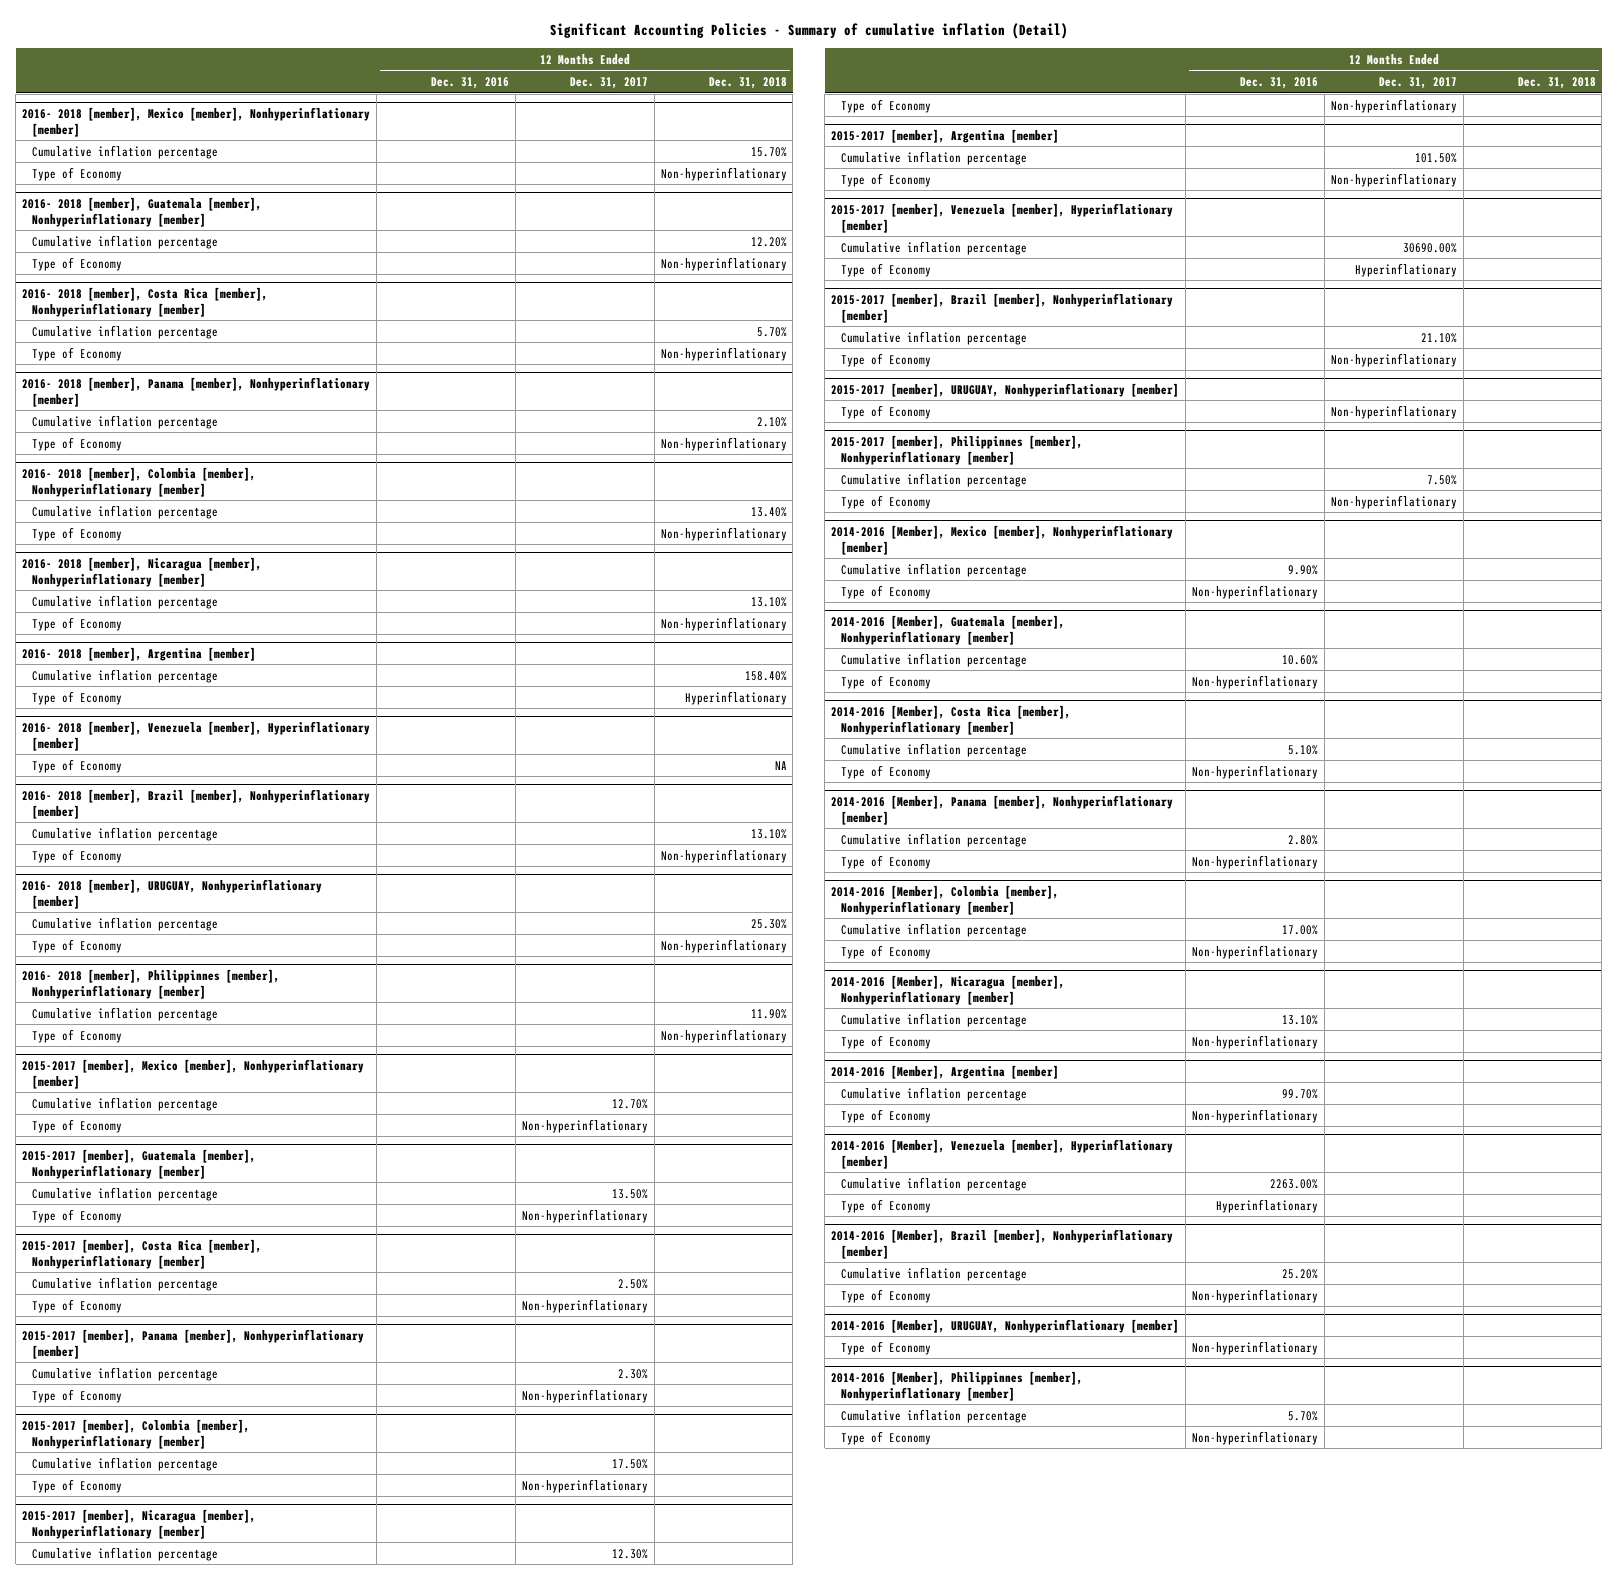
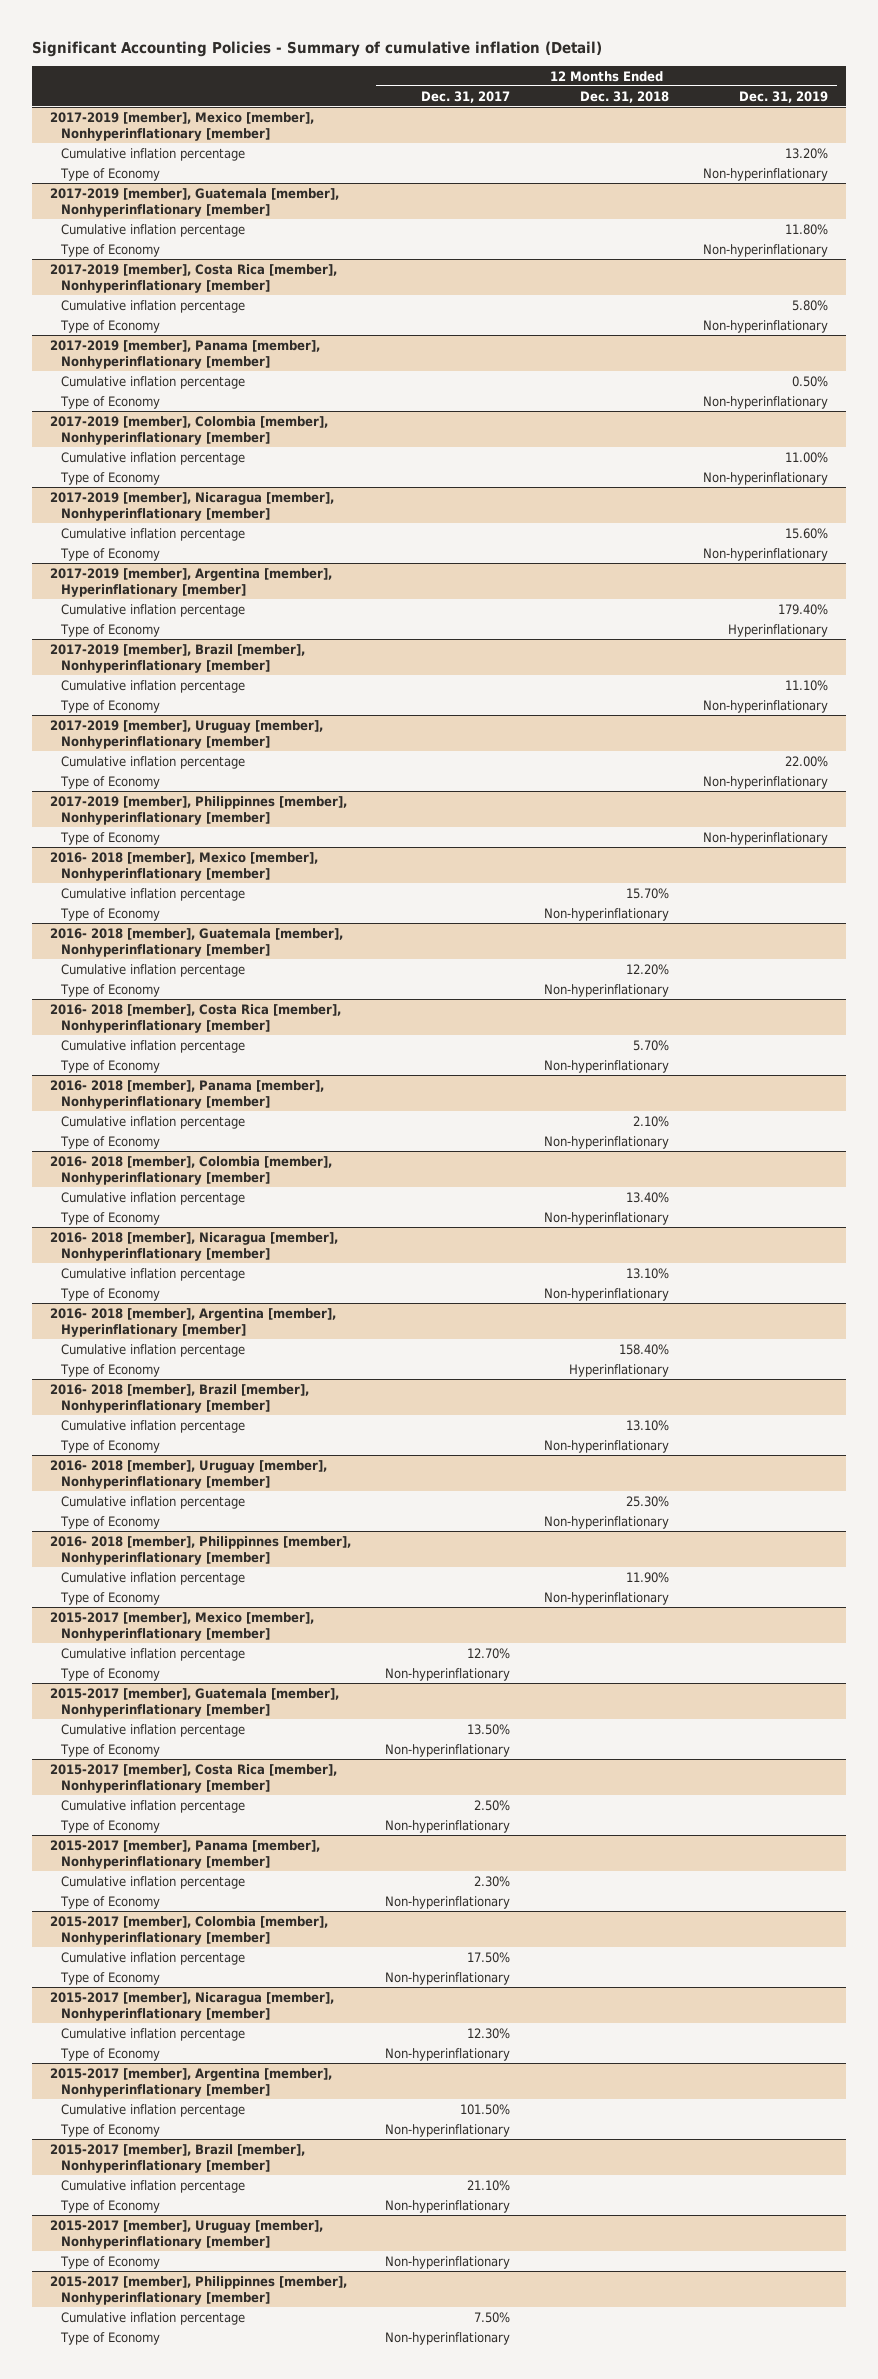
- | 12 Months Ended Dec. 31, 2016 | 12 Months Ended Dec. 31, 2017 | 12 Months Ended Dec. 31, 2018
+ | 12 Months Ended Dec. 31, 2017 | 12 Months Ended Dec. 31, 2018 | 12 Months Ended Dec. 31, 2019
+ 2017-2019 [member], Mexico [member], Nonhyperinflationary [member]
+ Cumulative inflation percentage | | | 13.20%
+ Type of Economy | | | Non-hyperinflationary
+ 2017-2019 [member], Guatemala [member], Nonhyperinflationary [member]
+ Cumulative inflation percentage | | | 11.80%
+ Type of Economy | | | Non-hyperinflationary
+ 2017-2019 [member], Costa Rica [member], Nonhyperinflationary [member]
+ Cumulative inflation percentage | | | 5.80%
+ Type of Economy | | | Non-hyperinflationary
+ 2017-2019 [member], Panama [member], Nonhyperinflationary [member]
+ Cumulative inflation percentage | | | 0.50%
+ Type of Economy | | | Non-hyperinflationary
+ 2017-2019 [member], Colombia [member], Nonhyperinflationary [member]
+ Cumulative inflation percentage | | | 11.00%
+ Type of Economy | | | Non-hyperinflationary
+ 2017-2019 [member], Nicaragua [member], Nonhyperinflationary [member]
+ Cumulative inflation percentage | | | 15.60%
+ Type of Economy | | | Non-hyperinflationary
+ 2017-2019 [member], Argentina [member], Hyperinflationary [member]
+ Cumulative inflation percentage | | | 179.40%
+ Type of Economy | | | Hyperinflationary
+ 2017-2019 [member], Brazil [member], Nonhyperinflationary [member]
+ Cumulative inflation percentage | | | 11.10%
+ Type of Economy | | | Non-hyperinflationary
+ 2017-2019 [member], Uruguay [member], Nonhyperinflationary [member]
+ Cumulative inflation percentage | | | 22.00%
+ Type of Economy | | | Non-hyperinflationary
+ 2017-2019 [member], Philippinnes [member], Nonhyperinflationary [member]
+ Type of Economy | | | Non-hyperinflationary
- 2016- 2018 [member], Argentina [member]
+ 2016- 2018 [member], Argentina [member], Hyperinflationary [member]
- 2016- 2018 [member], Venezuela [member], Hyperinflationary [member]
- Type of Economy | | | NA
- 2016- 2018 [member], URUGUAY, Nonhyperinflationary [member]
+ 2016- 2018 [member], Uruguay [member], Nonhyperinflationary [member]
- 2015-2017 [member], Argentina [member]
+ 2015-2017 [member], Argentina [member], Nonhyperinflationary [member]
- 2015-2017 [member], Venezuela [member], Hyperinflationary [member]
- Cumulative inflation percentage | | 30690.00% |
- Type of Economy | | Hyperinflationary |
- 2015-2017 [member], URUGUAY, Nonhyperinflationary [member]
+ 2015-2017 [member], Uruguay [member], Nonhyperinflationary [member]
- 2014-2016 [Member], Mexico [member], Nonhyperinflationary [member]
- Cumulative inflation percentage | 9.90% | |
- Type of Economy | Non-hyperinflationary | |
- 2014-2016 [Member], Guatemala [member], Nonhyperinflationary [member]
- Cumulative inflation percentage | 10.60% | |
- Type of Economy | Non-hyperinflationary | |
- 2014-2016 [Member], Costa Rica [member], Nonhyperinflationary [member]
- Cumulative inflation percentage | 5.10% | |
- Type of Economy | Non-hyperinflationary | |
- 2014-2016 [Member], Panama [member], Nonhyperinflationary [member]
- Cumulative inflation percentage | 2.80% | |
- Type of Economy | Non-hyperinflationary | |
- 2014-2016 [Member], Colombia [member], Nonhyperinflationary [member]
- Cumulative inflation percentage | 17.00% | |
- Type of Economy | Non-hyperinflationary | |
- 2014-2016 [Member], Nicaragua [member], Nonhyperinflationary [member]
- Cumulative inflation percentage | 13.10% | |
- Type of Economy | Non-hyperinflationary | |
- 2014-2016 [Member], Argentina [member]
- Cumulative inflation percentage | 99.70% | |
- Type of Economy | Non-hyperinflationary | |
- 2014-2016 [Member], Venezuela [member], Hyperinflationary [member]
- Cumulative inflation percentage | 2263.00% | |
- Type of Economy | Hyperinflationary | |
- 2014-2016 [Member], Brazil [member], Nonhyperinflationary [member]
- Cumulative inflation percentage | 25.20% | |
- Type of Economy | Non-hyperinflationary | |
- 2014-2016 [Member], URUGUAY, Nonhyperinflationary [member]
- Type of Economy | Non-hyperinflationary | |
- 2014-2016 [Member], Philippinnes [member], Nonhyperinflationary [member]
- Cumulative inflation percentage | 5.70% | |
- Type of Economy | Non-hyperinflationary | |

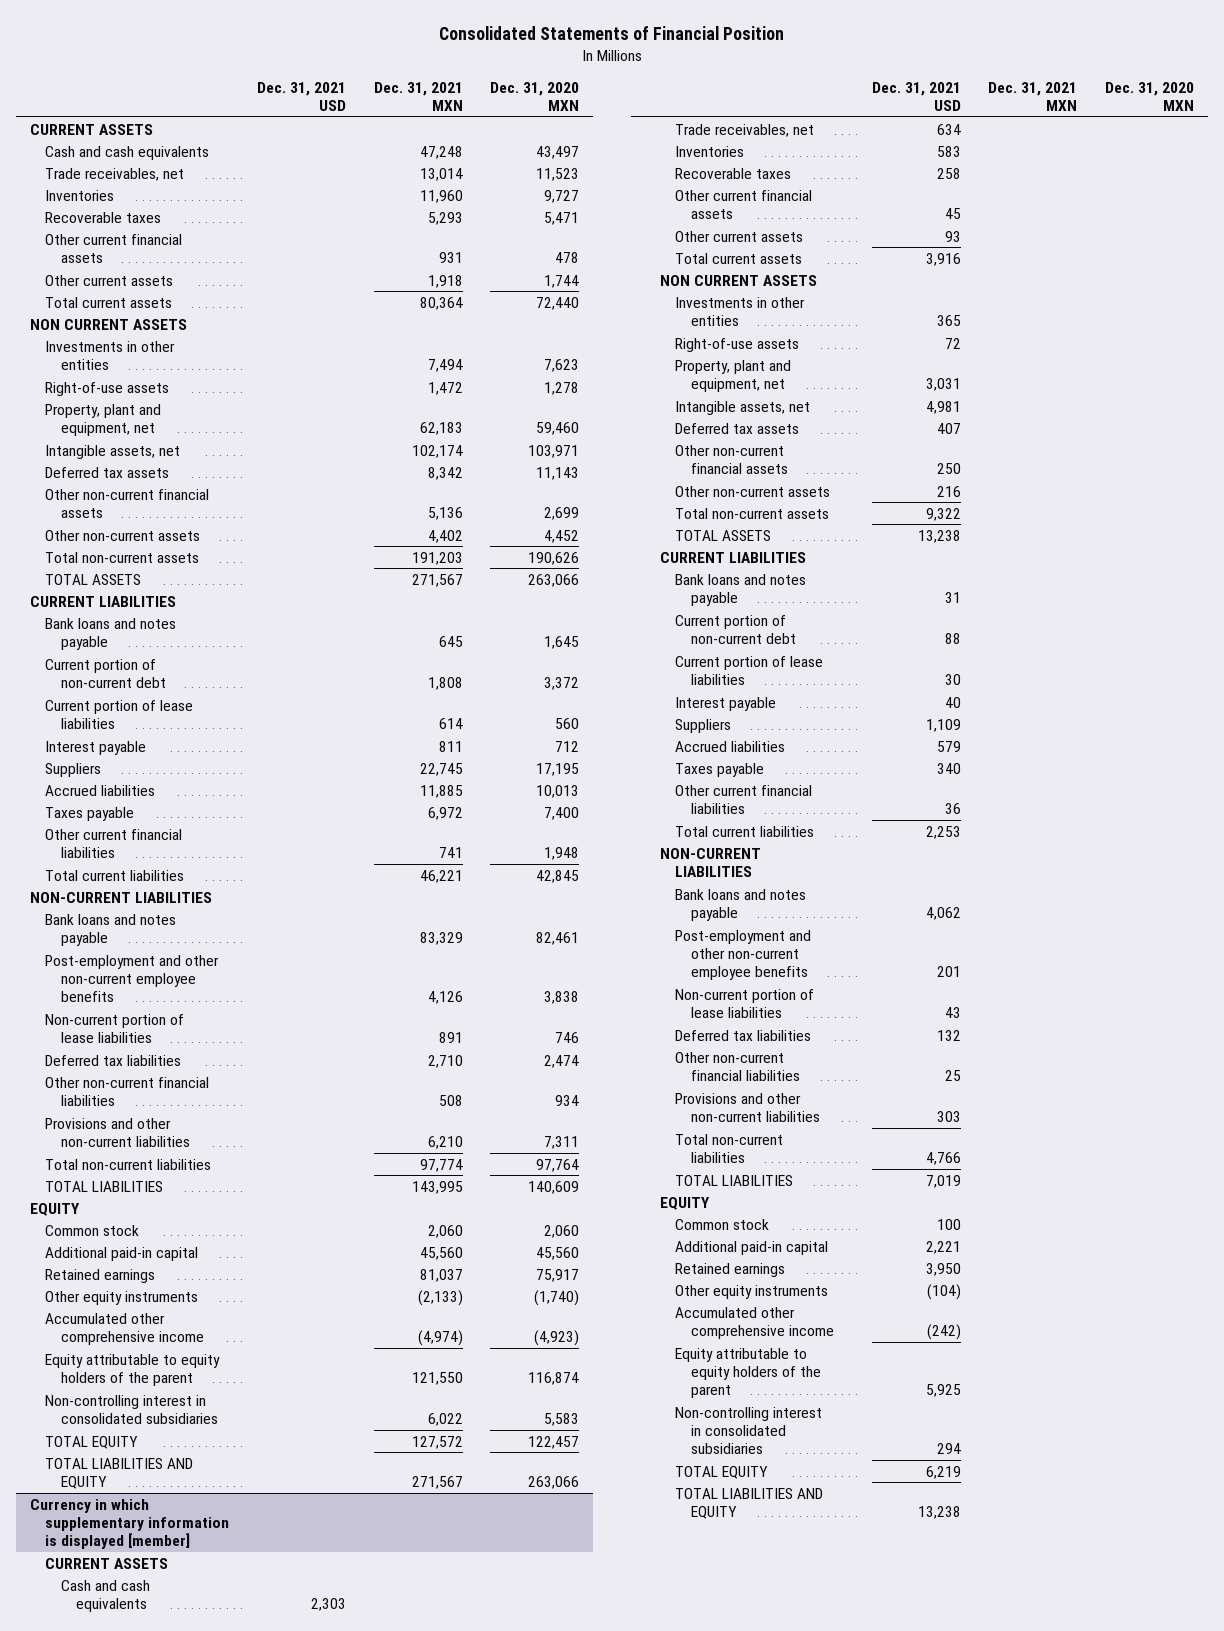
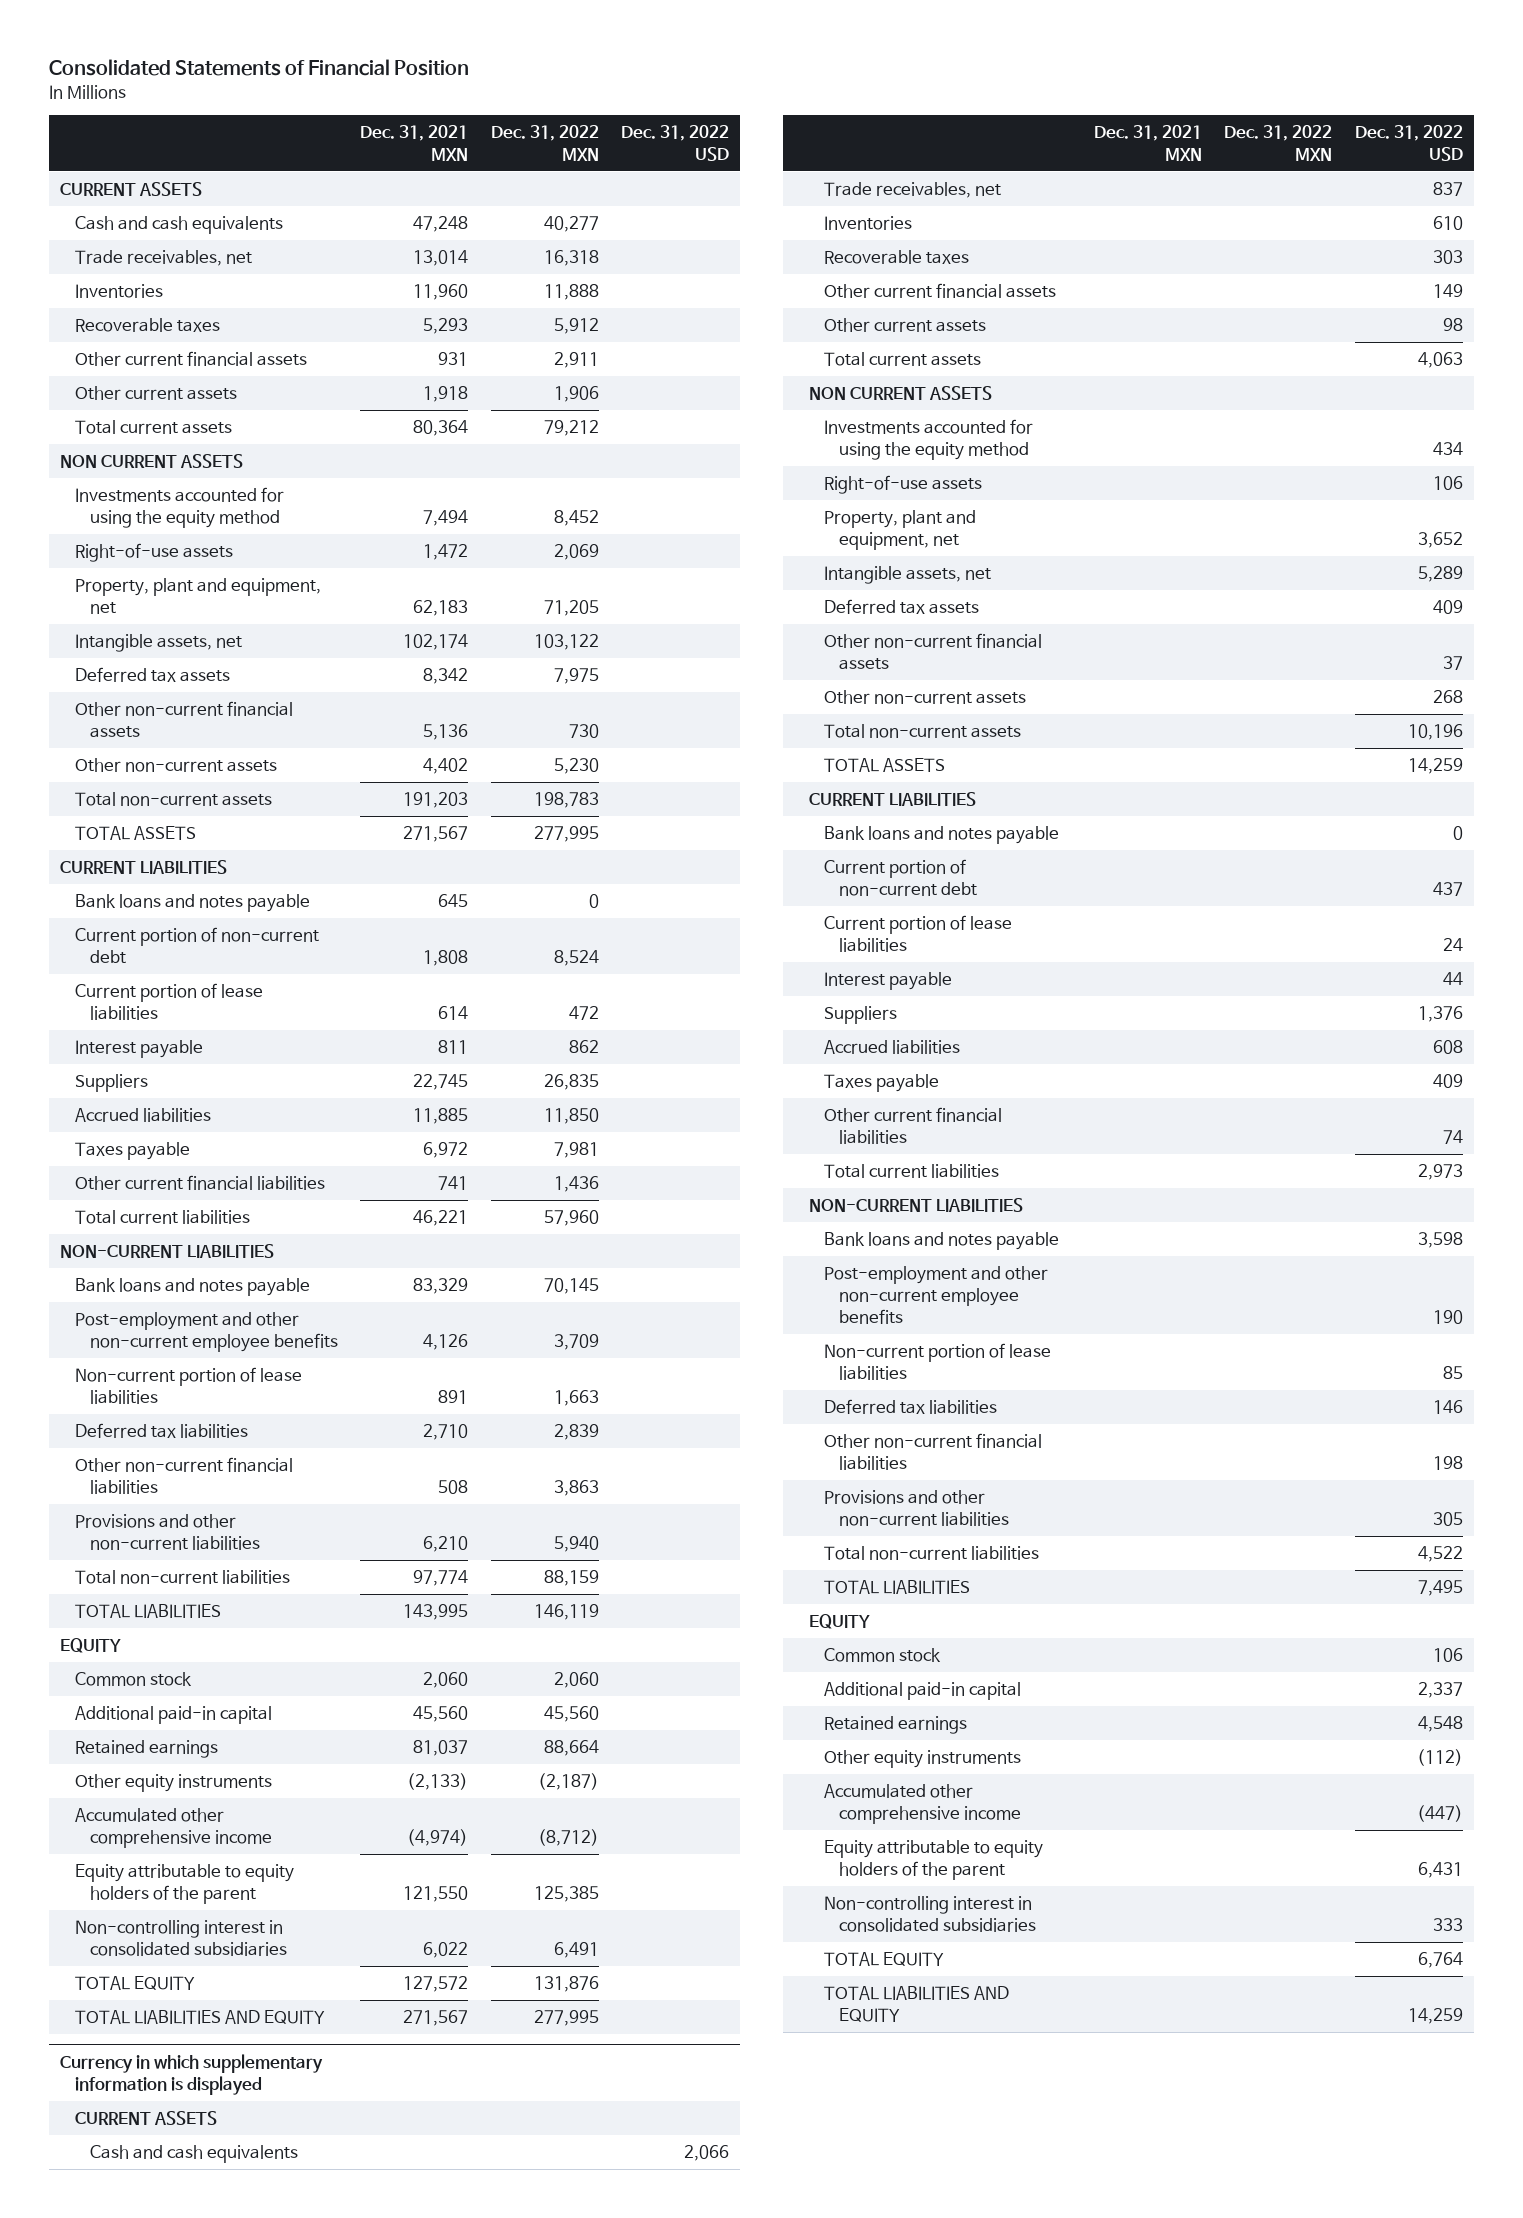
- | Dec. 31, 2021 USD | Dec. 31, 2021 MXN | Dec. 31, 2020 MXN
+ | Dec. 31, 2021 MXN | Dec. 31, 2022 MXN | Dec. 31, 2022 USD
- Investments in other entities | | 7,494 | 7,623
+ Investments accounted for using the equity method | 7,494 | 8,452 |
- Currency in which supplementary information is displayed [member]
+ Currency in which supplementary information is displayed
- Investments in other entities | 365 | |
+ Investments accounted for using the equity method | | | 434

